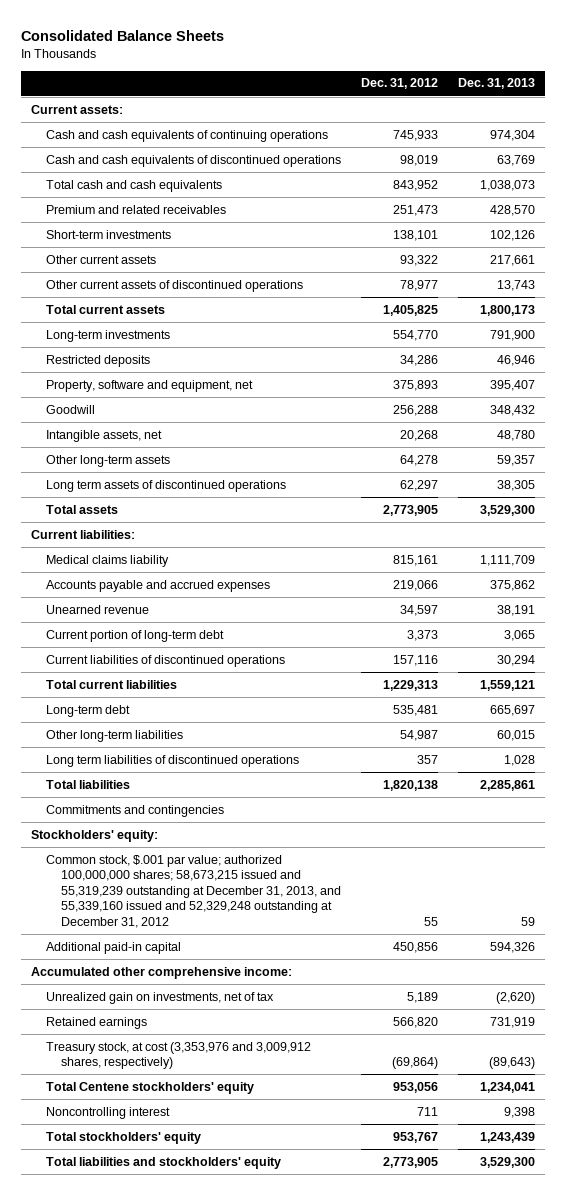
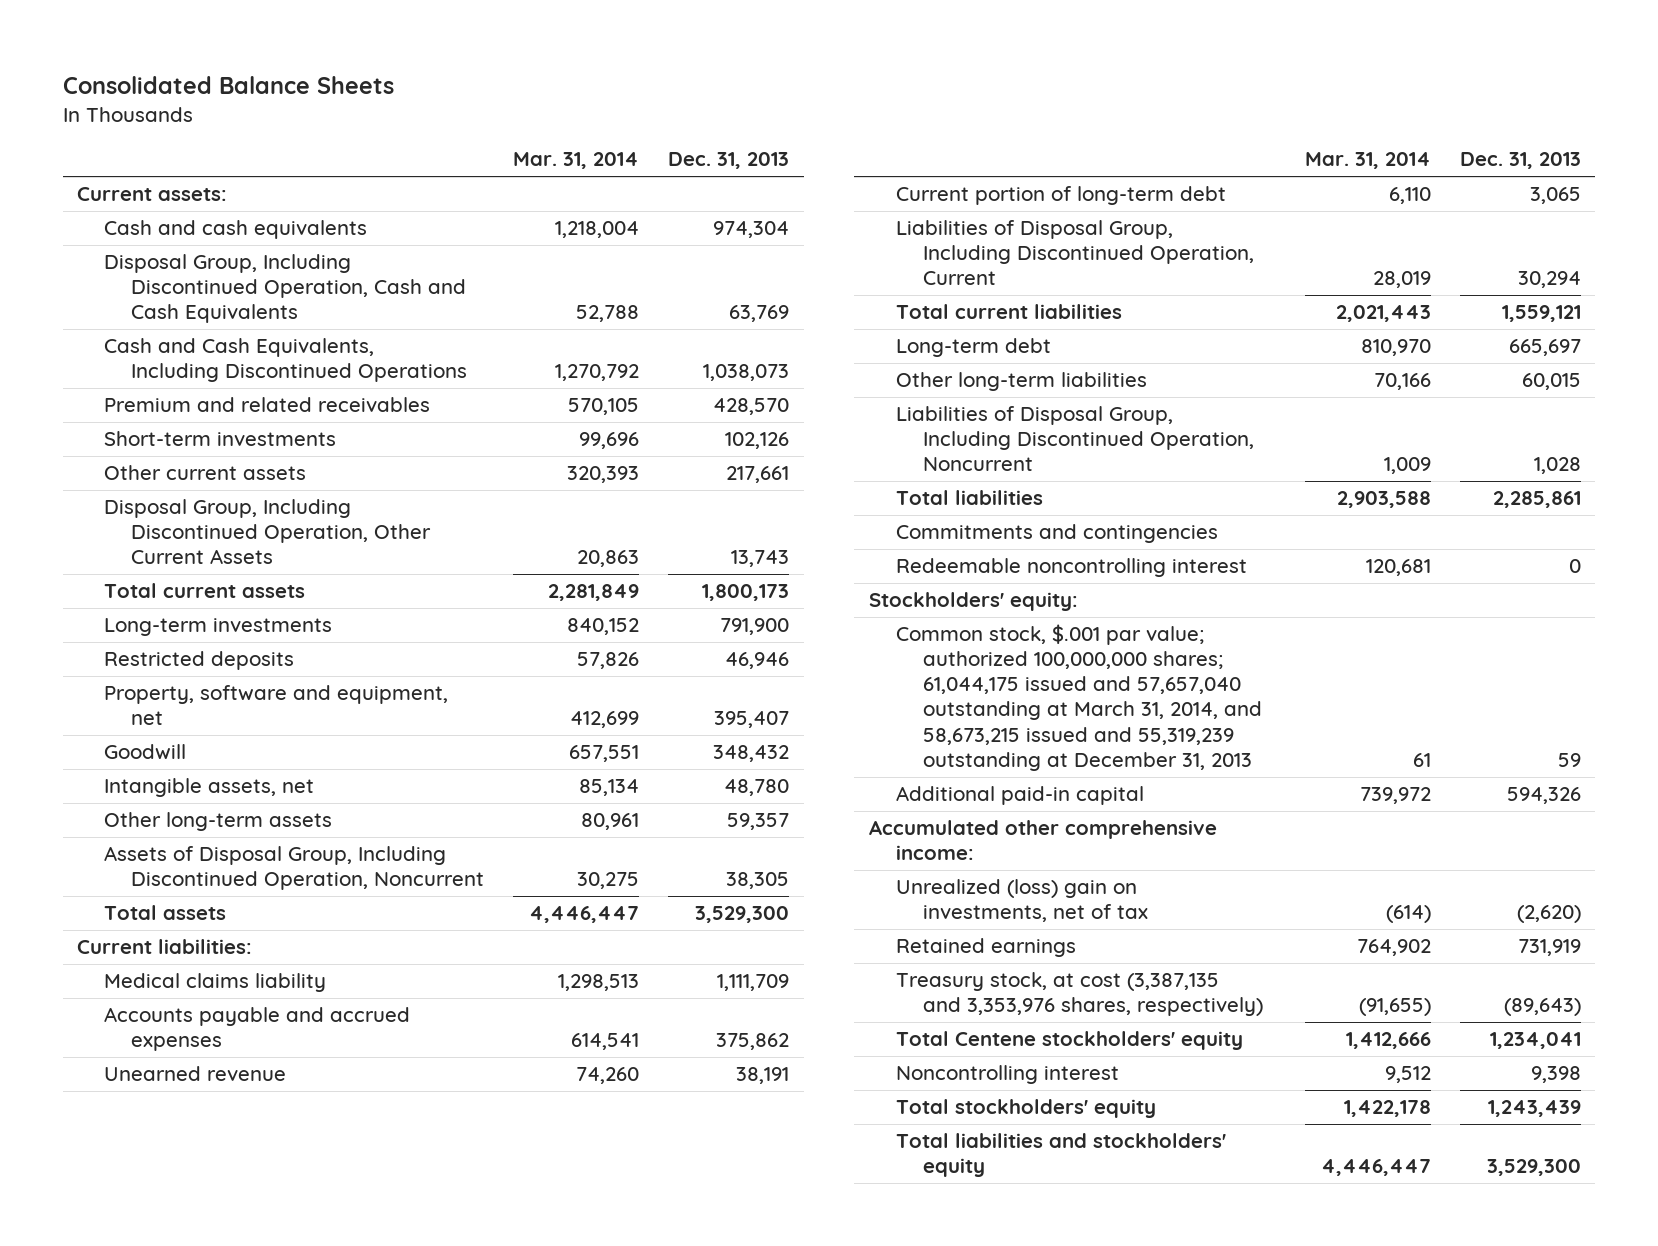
- | Dec. 31, 2012 | Dec. 31, 2013
+ | Mar. 31, 2014 | Dec. 31, 2013
- Cash and cash equivalents of continuing operations | 745,933 | 974,304
- Cash and cash equivalents of discontinued operations | 98,019 | 63,769
- Total cash and cash equivalents | 843,952 | 1,038,073
+ Cash and cash equivalents | 1,218,004 | 974,304
+ Disposal Group, Including Discontinued Operation, Cash and Cash Equivalents | 52,788 | 63,769
+ Cash and Cash Equivalents, Including Discontinued Operations | 1,270,792 | 1,038,073
- Other current assets of discontinued operations | 78,977 | 13,743
+ Disposal Group, Including Discontinued Operation, Other Current Assets | 20,863 | 13,743
- Long term assets of discontinued operations | 62,297 | 38,305
+ Assets of Disposal Group, Including Discontinued Operation, Noncurrent | 30,275 | 38,305
- Current liabilities of discontinued operations | 157,116 | 30,294
+ Liabilities of Disposal Group, Including Discontinued Operation, Current | 28,019 | 30,294
- Long term liabilities of discontinued operations | 357 | 1,028
+ Liabilities of Disposal Group, Including Discontinued Operation, Noncurrent | 1,009 | 1,028
+ Redeemable noncontrolling interest | 120,681 | 0
- Common stock, $.001 par value; authorized 100,000,000 shares; 58,673,215 issued and 55,319,239 outstanding at December 31, 2013, and 55,339,160 issued and 52,329,248 outstanding at December 31, 2012 | 55 | 59
+ Common stock, $.001 par value; authorized 100,000,000 shares; 61,044,175 issued and 57,657,040 outstanding at March 31, 2014, and 58,673,215 issued and 55,319,239 outstanding at December 31, 2013 | 61 | 59
- Unrealized gain on investments, net of tax | 5,189 | (2,620)
+ Unrealized (loss) gain on investments, net of tax | (614) | (2,620)
- Treasury stock, at cost (3,353,976 and 3,009,912 shares, respectively) | (69,864) | (89,643)
+ Treasury stock, at cost (3,387,135 and 3,353,976 shares, respectively) | (91,655) | (89,643)

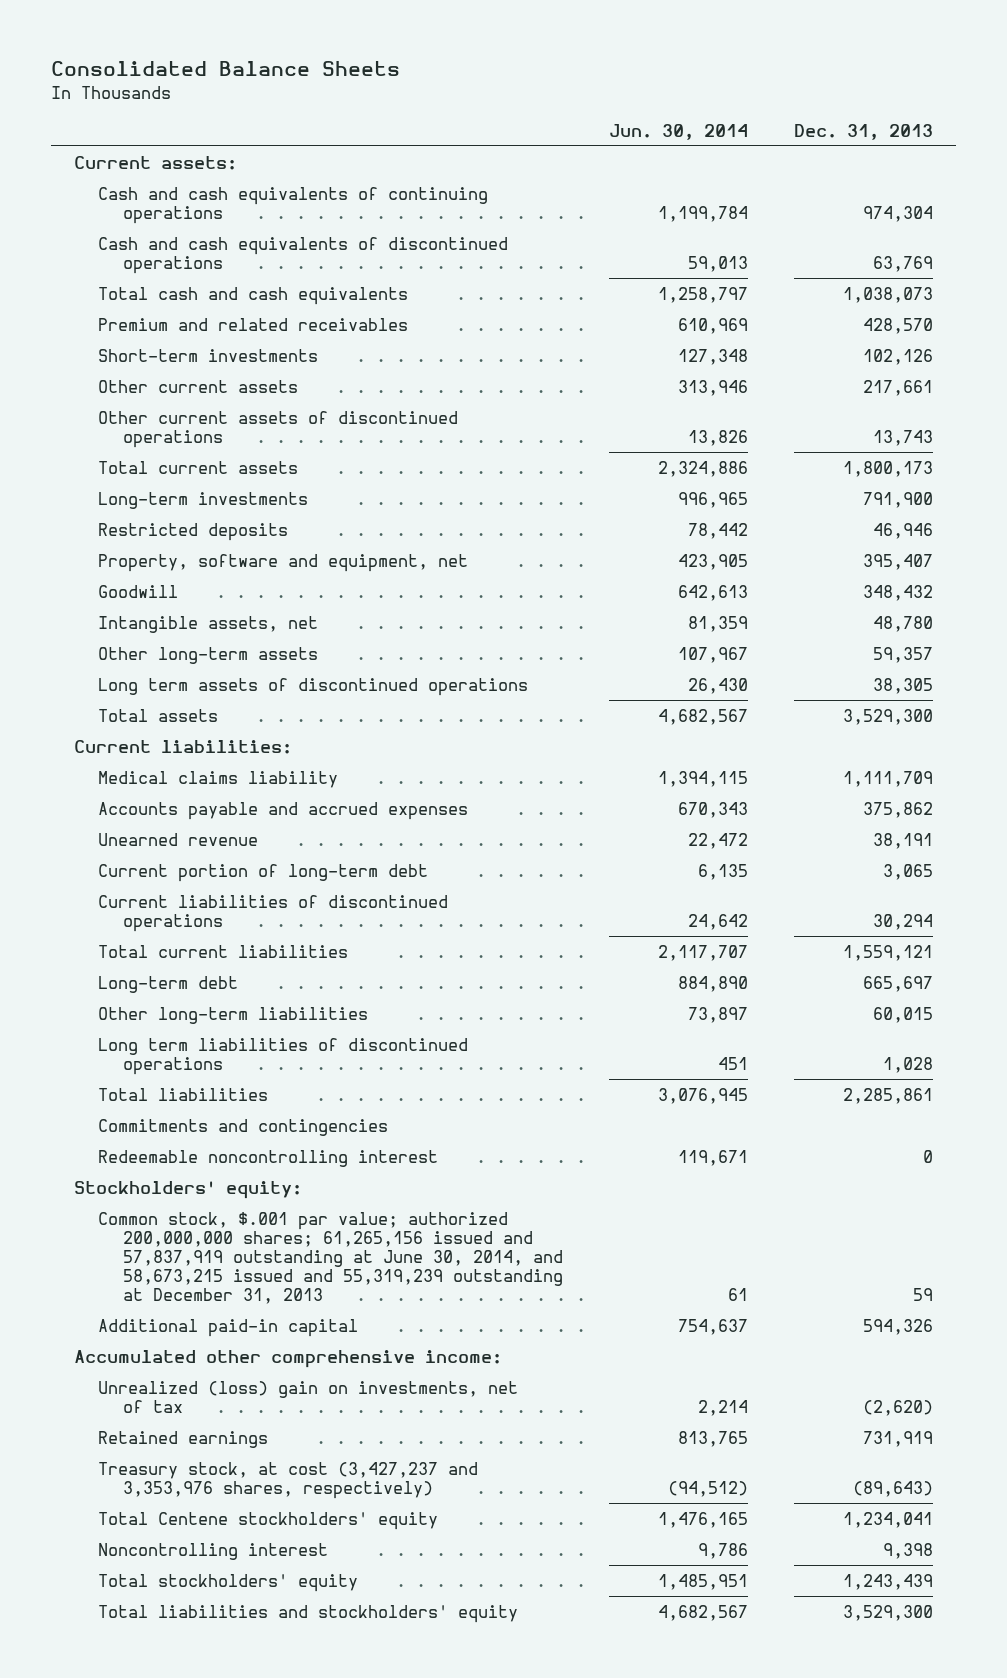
- | Mar. 31, 2014 | Dec. 31, 2013
+ | Jun. 30, 2014 | Dec. 31, 2013
- Cash and cash equivalents | 1,218,004 | 974,304
- Disposal Group, Including Discontinued Operation, Cash and Cash Equivalents | 52,788 | 63,769
- Cash and Cash Equivalents, Including Discontinued Operations | 1,270,792 | 1,038,073
+ Cash and cash equivalents of continuing operations | 1,199,784 | 974,304
+ Cash and cash equivalents of discontinued operations | 59,013 | 63,769
+ Total cash and cash equivalents | 1,258,797 | 1,038,073
- Disposal Group, Including Discontinued Operation, Other Current Assets | 20,863 | 13,743
+ Other current assets of discontinued operations | 13,826 | 13,743
- Assets of Disposal Group, Including Discontinued Operation, Noncurrent | 30,275 | 38,305
+ Long term assets of discontinued operations | 26,430 | 38,305
- Liabilities of Disposal Group, Including Discontinued Operation, Current | 28,019 | 30,294
+ Current liabilities of discontinued operations | 24,642 | 30,294
- Liabilities of Disposal Group, Including Discontinued Operation, Noncurrent | 1,009 | 1,028
+ Long term liabilities of discontinued operations | 451 | 1,028
- Common stock, $.001 par value; authorized 100,000,000 shares; 61,044,175 issued and 57,657,040 outstanding at March 31, 2014, and 58,673,215 issued and 55,319,239 outstanding at December 31, 2013 | 61 | 59
+ Common stock, $.001 par value; authorized 200,000,000 shares; 61,265,156 issued and 57,837,919 outstanding at June 30, 2014, and 58,673,215 issued and 55,319,239 outstanding at December 31, 2013 | 61 | 59
- Treasury stock, at cost (3,387,135 and 3,353,976 shares, respectively) | (91,655) | (89,643)
+ Treasury stock, at cost (3,427,237 and 3,353,976 shares, respectively) | (94,512) | (89,643)

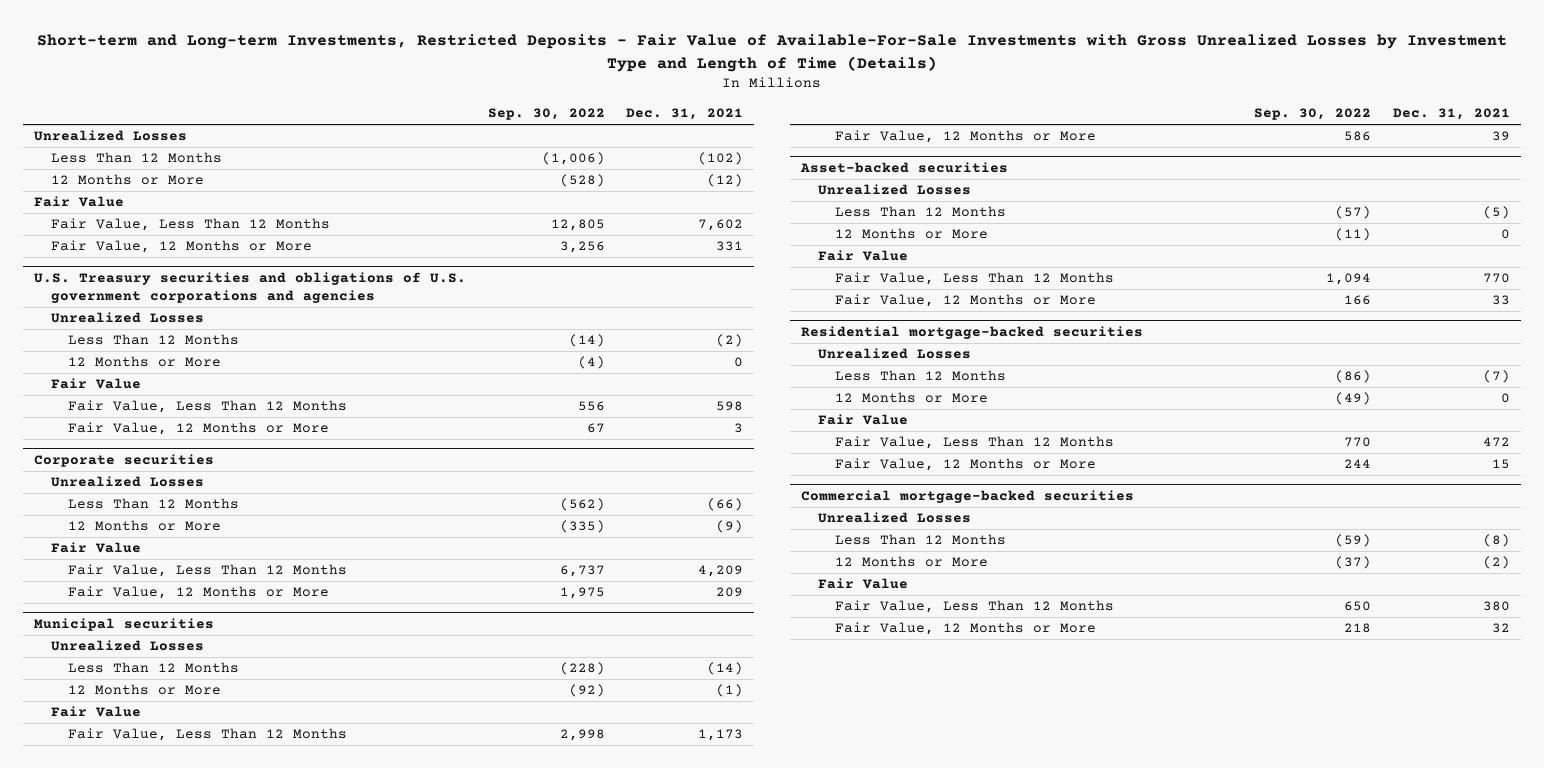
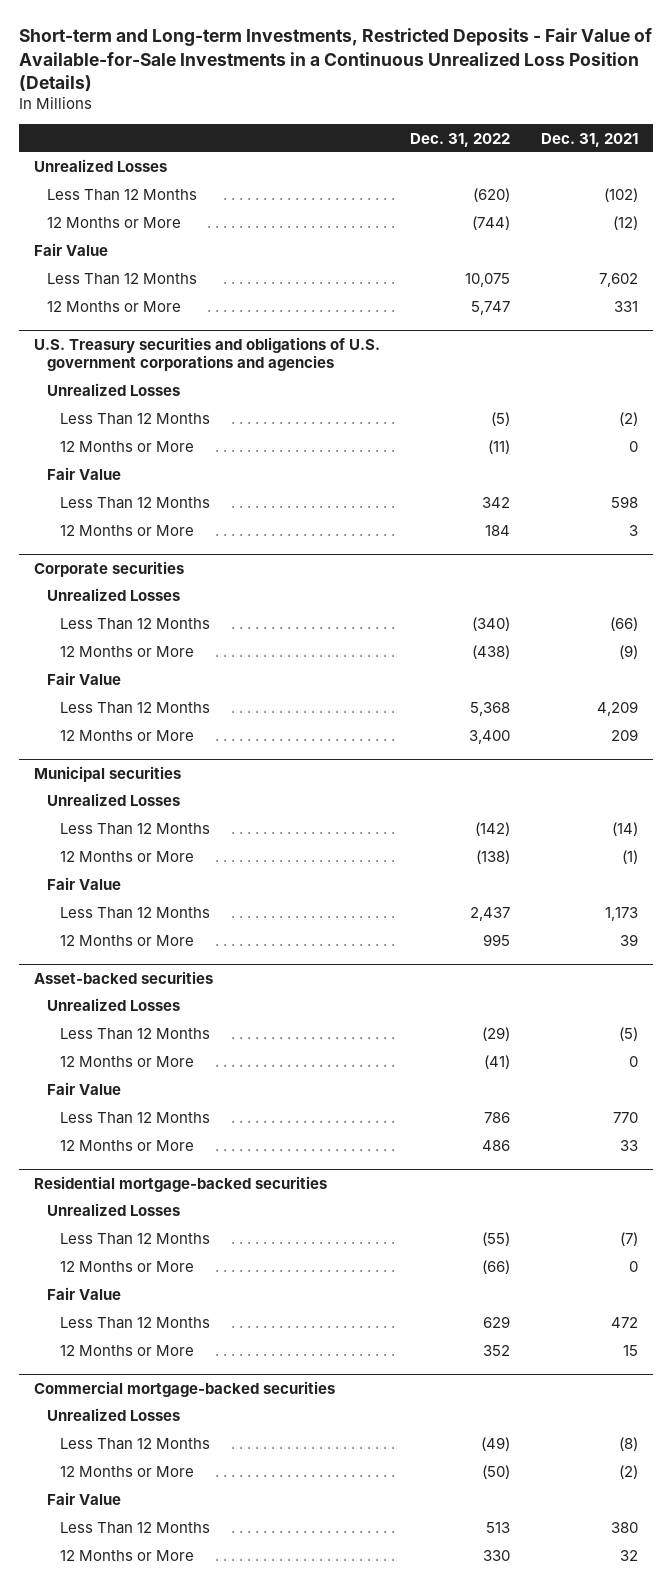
- Short-term and Long-term Investments, Restricted Deposits - Fair Value of Available-For-Sale Investments with Gross Unrealized Losses by Investment Type and Length of Time (Details)
+ Short-term and Long-term Investments, Restricted Deposits - Fair Value of Available-for-Sale Investments in a Continuous Unrealized Loss Position (Details)
- | Sep. 30, 2022 | Dec. 31, 2021
+ | Dec. 31, 2022 | Dec. 31, 2021
- Fair Value, Less Than 12 Months | 12,805 | 7,602
- Fair Value, 12 Months or More | 3,256 | 331
+ Less Than 12 Months | 10,075 | 7,602
+ 12 Months or More | 5,747 | 331
@ U.S. Treasury securities and obligations of U.S. government corporations and agencies
- Fair Value, Less Than 12 Months | 556 | 598
- Fair Value, 12 Months or More | 67 | 3
+ Less Than 12 Months | 342 | 598
+ 12 Months or More | 184 | 3
@ Corporate securities
- Fair Value, Less Than 12 Months | 6,737 | 4,209
- Fair Value, 12 Months or More | 1,975 | 209
+ Less Than 12 Months | 5,368 | 4,209
+ 12 Months or More | 3,400 | 209
@ Municipal securities
- Fair Value, Less Than 12 Months | 2,998 | 1,173
- Fair Value, 12 Months or More | 586 | 39
+ Less Than 12 Months | 2,437 | 1,173
+ 12 Months or More | 995 | 39
@ Asset-backed securities
- Fair Value, Less Than 12 Months | 1,094 | 770
- Fair Value, 12 Months or More | 166 | 33
+ Less Than 12 Months | 786 | 770
+ 12 Months or More | 486 | 33
@ Residential mortgage-backed securities
- Fair Value, Less Than 12 Months | 770 | 472
- Fair Value, 12 Months or More | 244 | 15
+ Less Than 12 Months | 629 | 472
+ 12 Months or More | 352 | 15
@ Commercial mortgage-backed securities
- Fair Value, Less Than 12 Months | 650 | 380
- Fair Value, 12 Months or More | 218 | 32
+ Less Than 12 Months | 513 | 380
+ 12 Months or More | 330 | 32

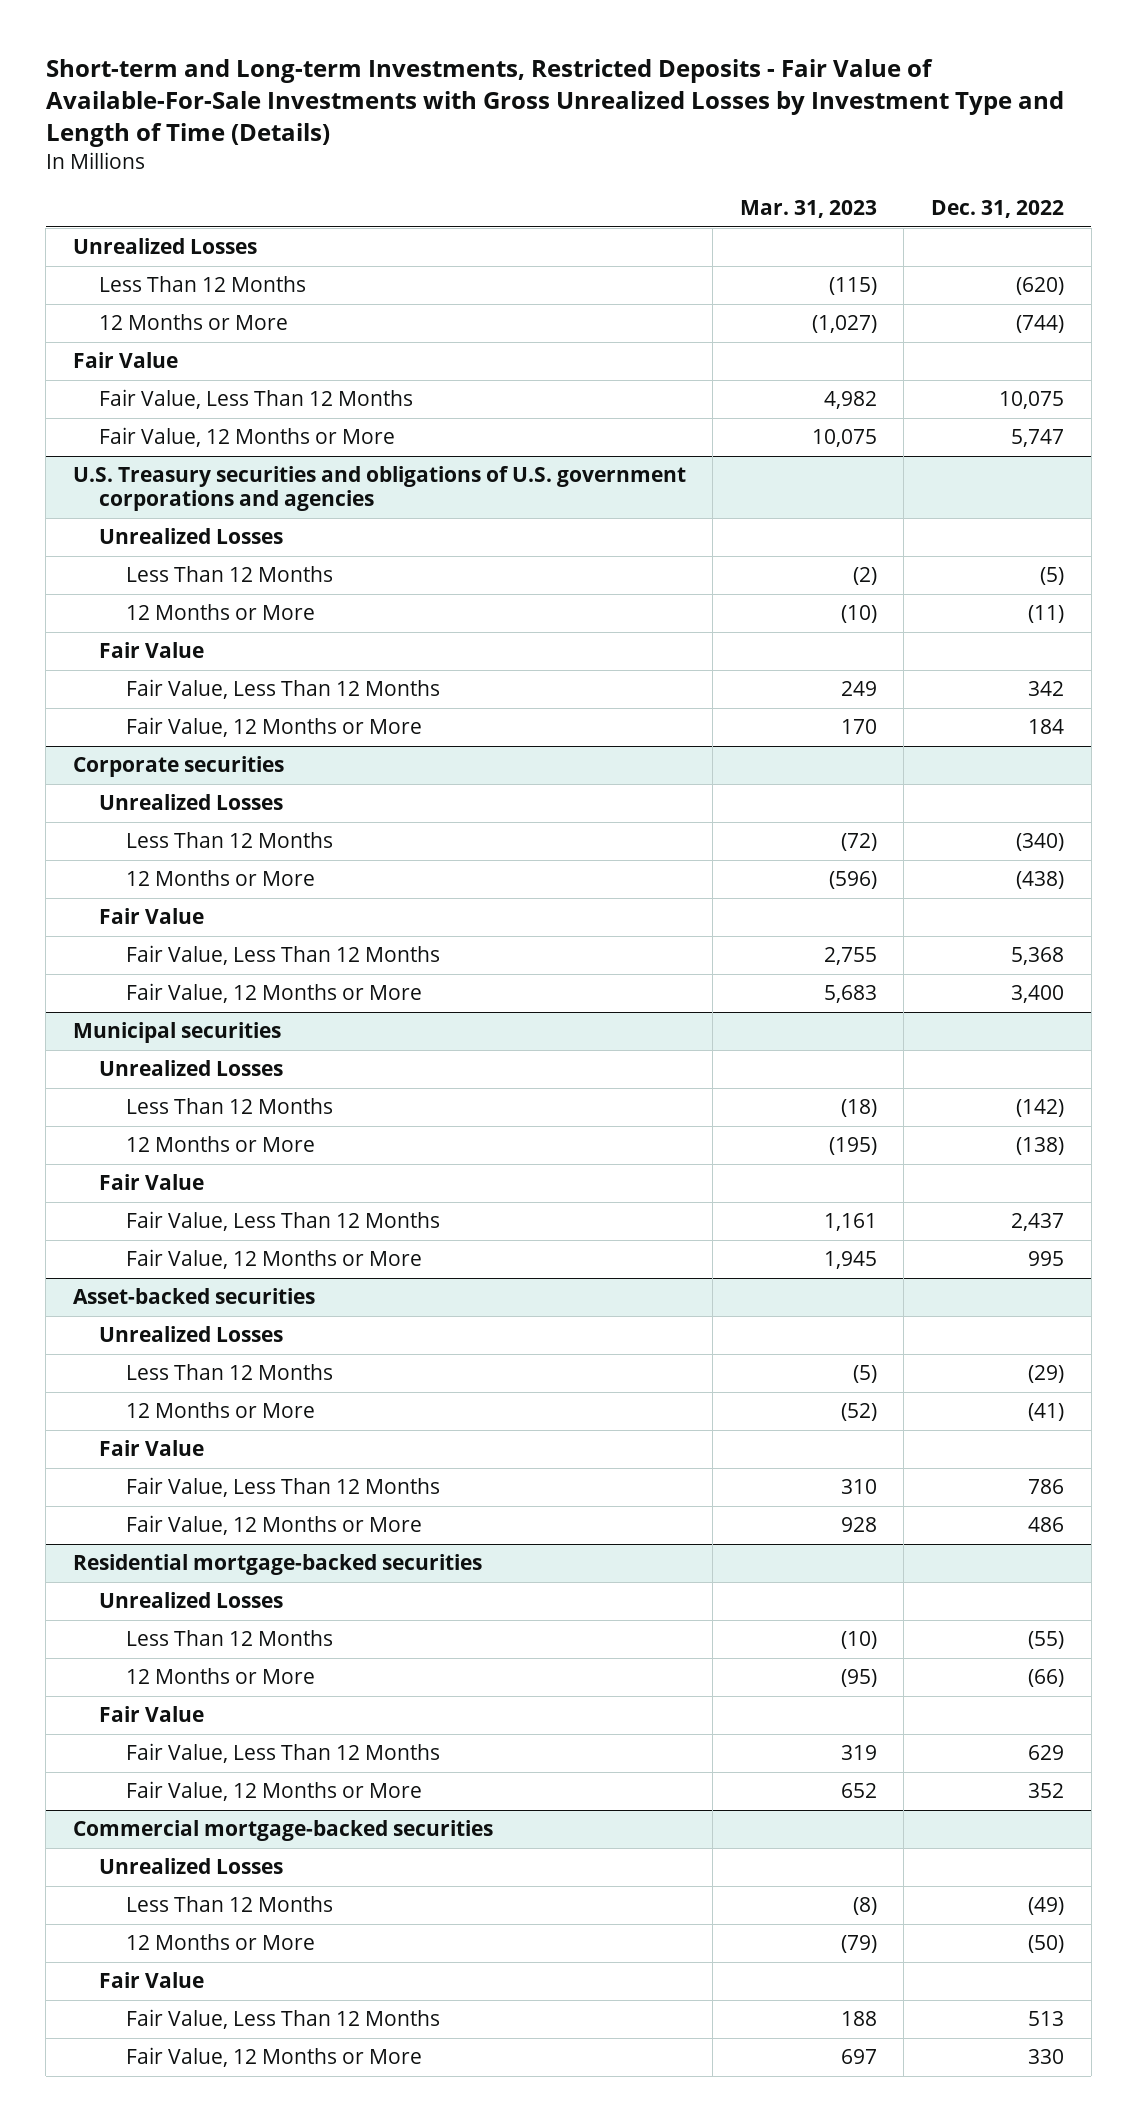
- Short-term and Long-term Investments, Restricted Deposits - Fair Value of Available-for-Sale Investments in a Continuous Unrealized Loss Position (Details)
+ Short-term and Long-term Investments, Restricted Deposits - Fair Value of Available-For-Sale Investments with Gross Unrealized Losses by Investment Type and Length of Time (Details)
- | Dec. 31, 2022 | Dec. 31, 2021
+ | Mar. 31, 2023 | Dec. 31, 2022
- Less Than 12 Months | 10,075 | 7,602
- 12 Months or More | 5,747 | 331
+ Fair Value, Less Than 12 Months | 4,982 | 10,075
+ Fair Value, 12 Months or More | 10,075 | 5,747
@ U.S. Treasury securities and obligations of U.S. government corporations and agencies
- Less Than 12 Months | 342 | 598
- 12 Months or More | 184 | 3
+ Fair Value, Less Than 12 Months | 249 | 342
+ Fair Value, 12 Months or More | 170 | 184
@ Corporate securities
- Less Than 12 Months | 5,368 | 4,209
- 12 Months or More | 3,400 | 209
+ Fair Value, Less Than 12 Months | 2,755 | 5,368
+ Fair Value, 12 Months or More | 5,683 | 3,400
@ Municipal securities
- Less Than 12 Months | 2,437 | 1,173
- 12 Months or More | 995 | 39
+ Fair Value, Less Than 12 Months | 1,161 | 2,437
+ Fair Value, 12 Months or More | 1,945 | 995
@ Asset-backed securities
- Less Than 12 Months | 786 | 770
- 12 Months or More | 486 | 33
+ Fair Value, Less Than 12 Months | 310 | 786
+ Fair Value, 12 Months or More | 928 | 486
@ Residential mortgage-backed securities
- Less Than 12 Months | 629 | 472
- 12 Months or More | 352 | 15
+ Fair Value, Less Than 12 Months | 319 | 629
+ Fair Value, 12 Months or More | 652 | 352
@ Commercial mortgage-backed securities
- Less Than 12 Months | 513 | 380
- 12 Months or More | 330 | 32
+ Fair Value, Less Than 12 Months | 188 | 513
+ Fair Value, 12 Months or More | 697 | 330

